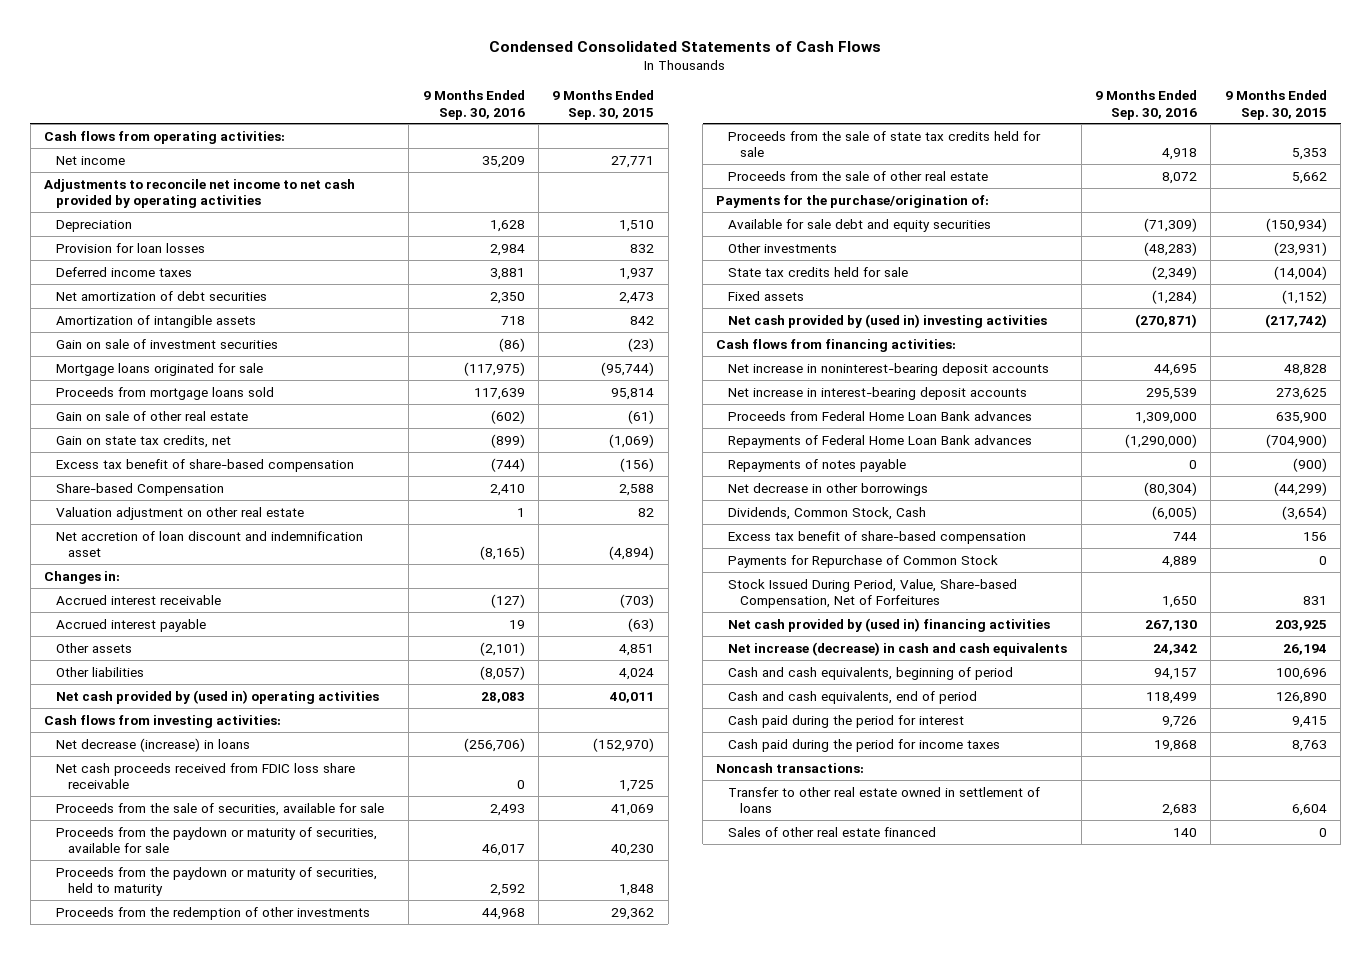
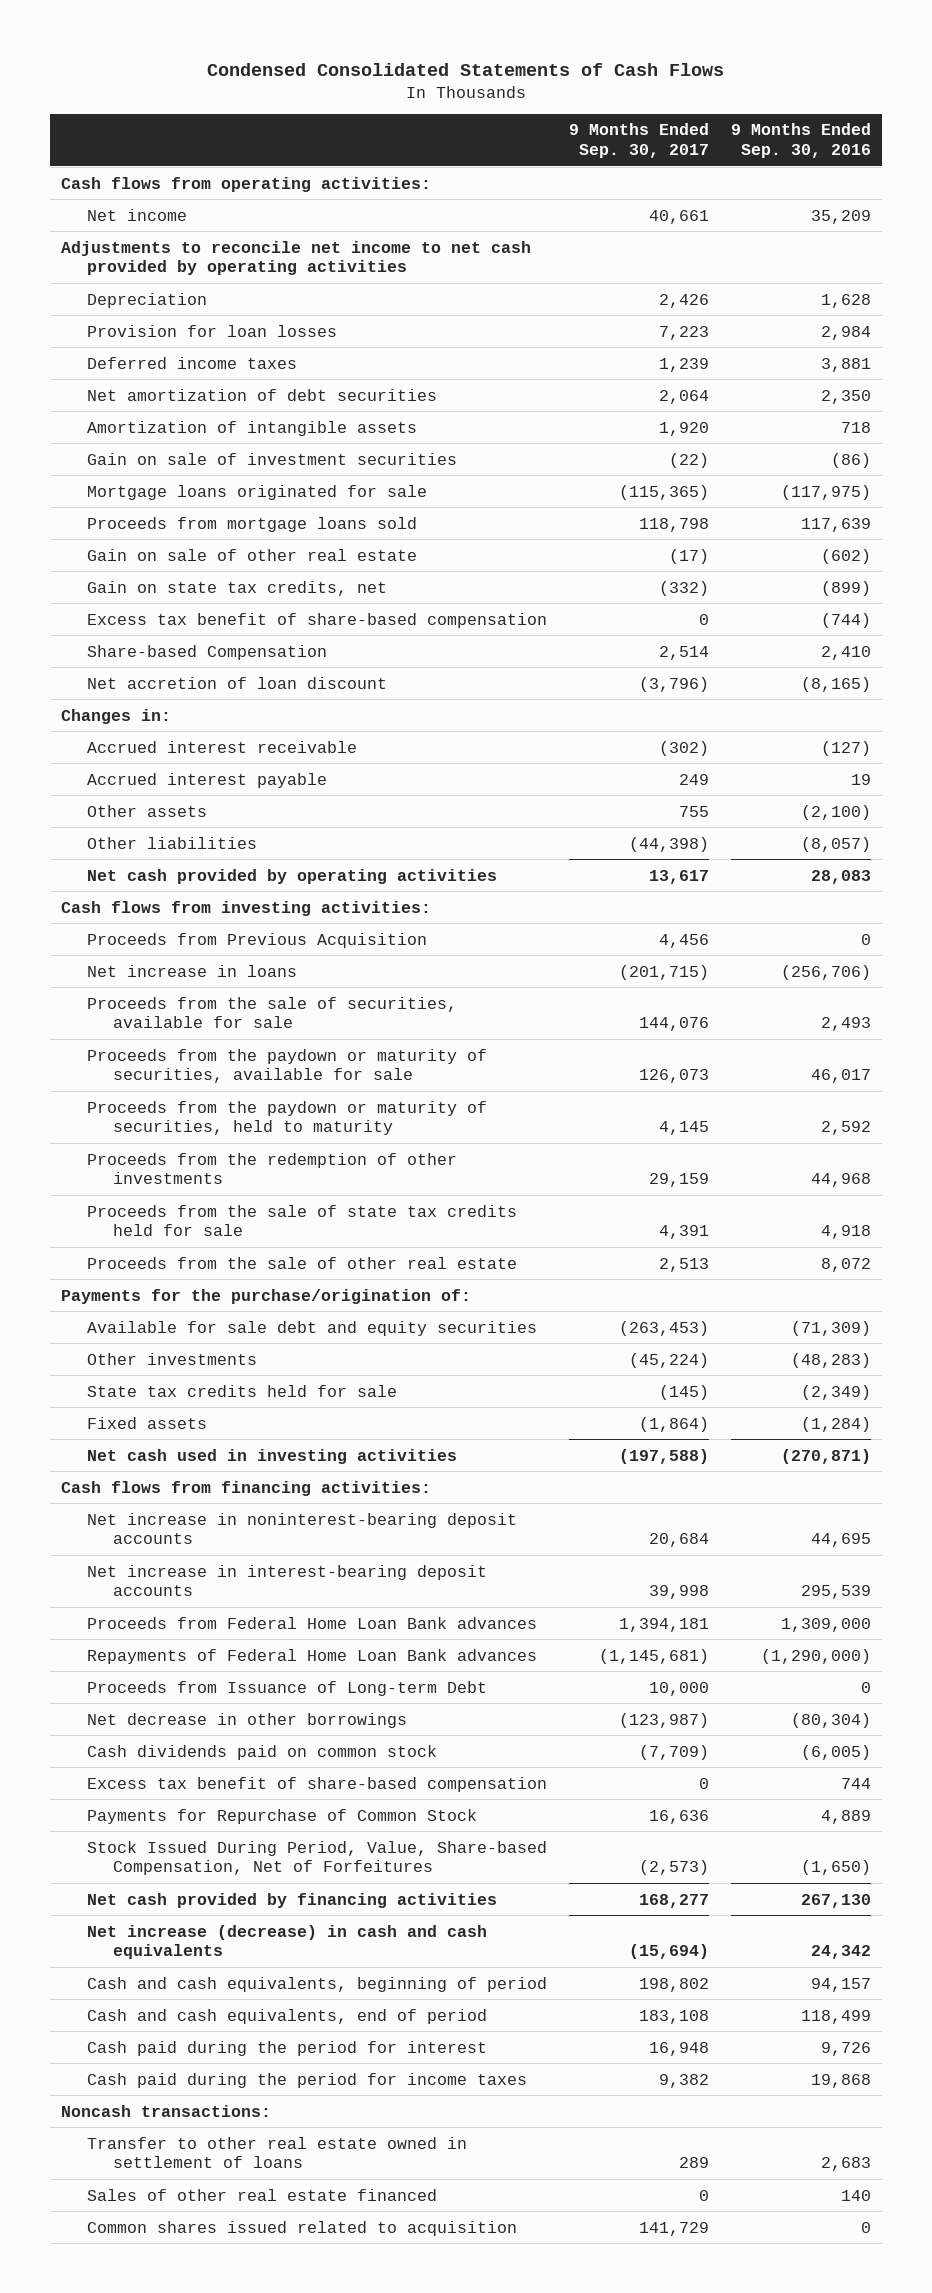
- | 9 Months Ended Sep. 30, 2016 | 9 Months Ended Sep. 30, 2015
+ | 9 Months Ended Sep. 30, 2017 | 9 Months Ended Sep. 30, 2016
- Valuation adjustment on other real estate | 1 | 82
- Net accretion of loan discount and indemnification asset | (8,165) | (4,894)
+ Net accretion of loan discount | (3,796) | (8,165)
- Other assets | (2,101) | 4,851
+ Other assets | 755 | (2,100)
- Net cash provided by (used in) operating activities | 28,083 | 40,011
+ Net cash provided by operating activities | 13,617 | 28,083
- Net decrease (increase) in loans | (256,706) | (152,970)
- Net cash proceeds received from FDIC loss share receivable | 0 | 1,725
+ Proceeds from Previous Acquisition | 4,456 | 0
+ Net increase in loans | (201,715) | (256,706)
- Net cash provided by (used in) investing activities | (270,871) | (217,742)
+ Net cash used in investing activities | (197,588) | (270,871)
- Repayments of notes payable | 0 | (900)
+ Proceeds from Issuance of Long-term Debt | 10,000 | 0
- Dividends, Common Stock, Cash | (6,005) | (3,654)
+ Cash dividends paid on common stock | (7,709) | (6,005)
- Stock Issued During Period, Value, Share-based Compensation, Net of Forfeitures | 1,650 | 831
- Net cash provided by (used in) financing activities | 267,130 | 203,925
+ Stock Issued During Period, Value, Share-based Compensation, Net of Forfeitures | (2,573) | (1,650)
+ Net cash provided by financing activities | 168,277 | 267,130
+ Common shares issued related to acquisition | 141,729 | 0

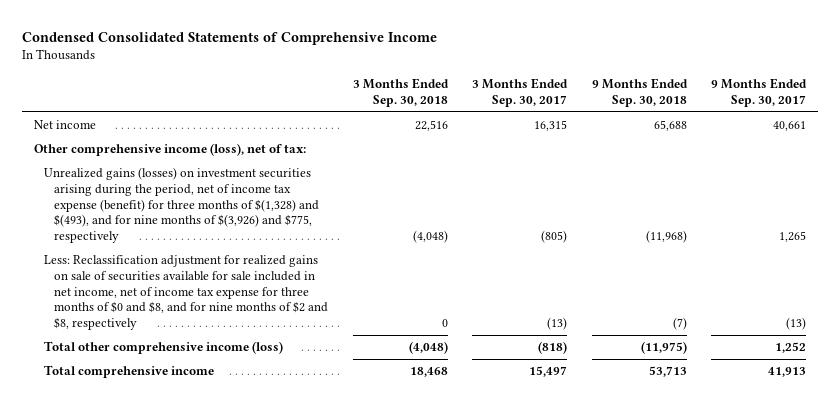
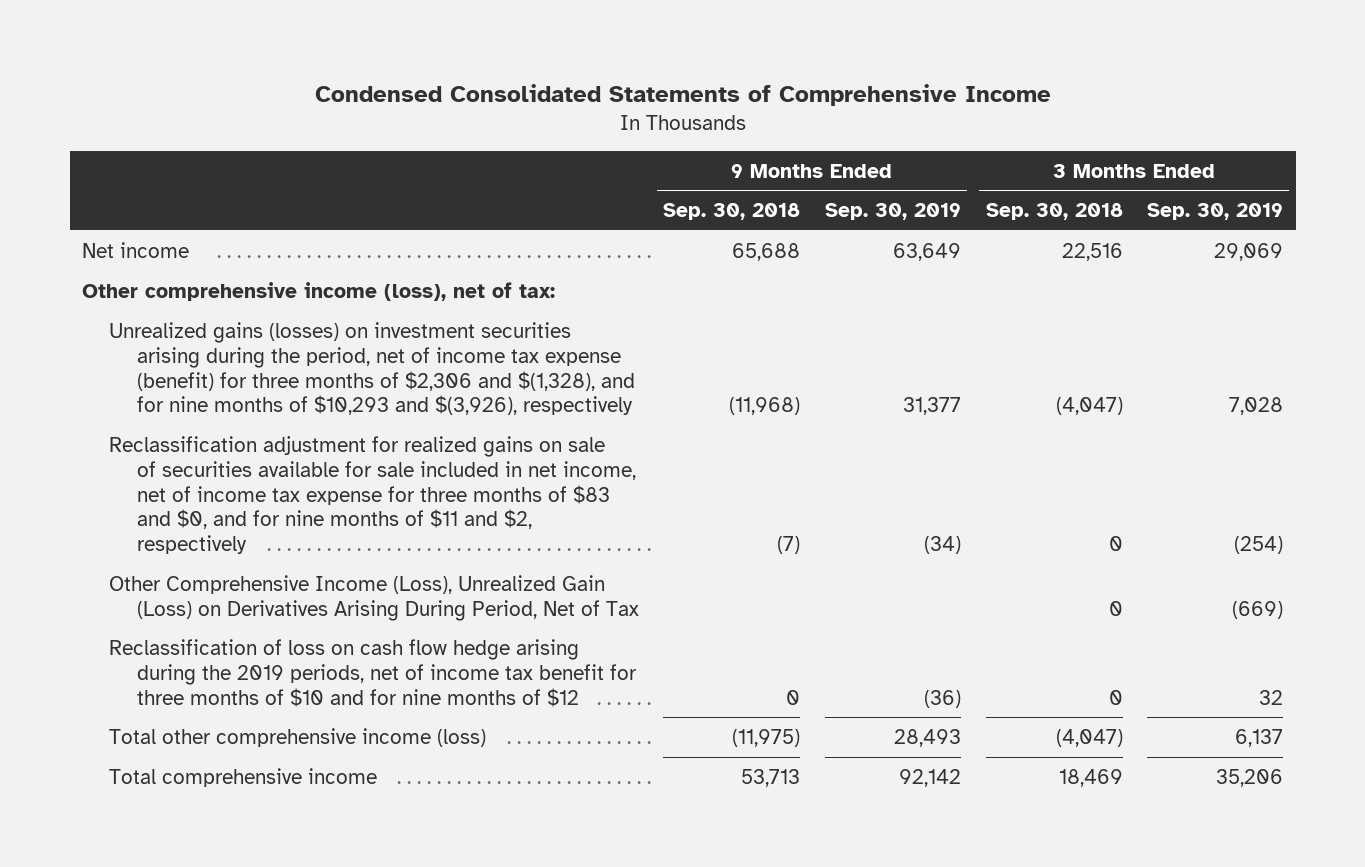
- | 3 Months Ended Sep. 30, 2018 | 3 Months Ended Sep. 30, 2017 | 9 Months Ended Sep. 30, 2018 | 9 Months Ended Sep. 30, 2017
+ | 9 Months Ended Sep. 30, 2018 | 9 Months Ended Sep. 30, 2019 | 3 Months Ended Sep. 30, 2018 | 3 Months Ended Sep. 30, 2019
- Unrealized gains (losses) on investment securities arising during the period, net of income tax expense (benefit) for three months of $(1,328) and $(493), and for nine months of $(3,926) and $775, respectively | (4,048) | (805) | (11,968) | 1,265
- Less: Reclassification adjustment for realized gains on sale of securities available for sale included in net income, net of income tax expense for three months of $0 and $8, and for nine months of $2 and $8, respectively | 0 | (13) | (7) | (13)
- Total other comprehensive income (loss) | (4,048) | (818) | (11,975) | 1,252
- Total comprehensive income | 18,468 | 15,497 | 53,713 | 41,913
+ Unrealized gains (losses) on investment securities arising during the period, net of income tax expense (benefit) for three months of $2,306 and $(1,328), and for nine months of $10,293 and $(3,926), respectively | (11,968) | 31,377 | (4,047) | 7,028
+ Reclassification adjustment for realized gains on sale of securities available for sale included in net income, net of income tax expense for three months of $83 and $0, and for nine months of $11 and $2, respectively | (7) | (34) | 0 | (254)
+ Other Comprehensive Income (Loss), Unrealized Gain (Loss) on Derivatives Arising During Period, Net of Tax | | | 0 | (669)
+ Reclassification of loss on cash flow hedge arising during the 2019 periods, net of income tax benefit for three months of $10 and for nine months of $12 | 0 | (36) | 0 | 32
+ Total other comprehensive income (loss) | (11,975) | 28,493 | (4,047) | 6,137
+ Total comprehensive income | 53,713 | 92,142 | 18,469 | 35,206

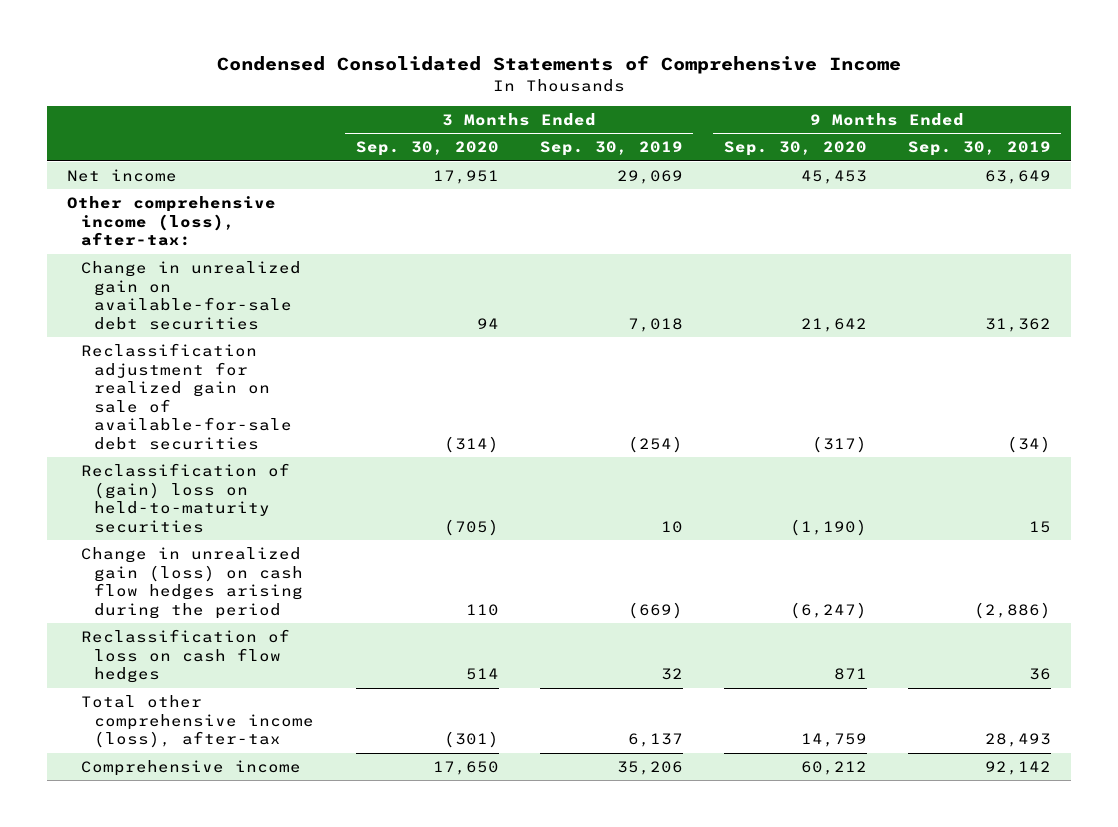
- | 9 Months Ended Sep. 30, 2018 | 9 Months Ended Sep. 30, 2019 | 3 Months Ended Sep. 30, 2018 | 3 Months Ended Sep. 30, 2019
+ | 3 Months Ended Sep. 30, 2020 | 3 Months Ended Sep. 30, 2019 | 9 Months Ended Sep. 30, 2020 | 9 Months Ended Sep. 30, 2019
- Other comprehensive income (loss), net of tax:
- Unrealized gains (losses) on investment securities arising during the period, net of income tax expense (benefit) for three months of $2,306 and $(1,328), and for nine months of $10,293 and $(3,926), respectively | (11,968) | 31,377 | (4,047) | 7,028
- Reclassification adjustment for realized gains on sale of securities available for sale included in net income, net of income tax expense for three months of $83 and $0, and for nine months of $11 and $2, respectively | (7) | (34) | 0 | (254)
- Other Comprehensive Income (Loss), Unrealized Gain (Loss) on Derivatives Arising During Period, Net of Tax | | | 0 | (669)
- Reclassification of loss on cash flow hedge arising during the 2019 periods, net of income tax benefit for three months of $10 and for nine months of $12 | 0 | (36) | 0 | 32
- Total other comprehensive income (loss) | (11,975) | 28,493 | (4,047) | 6,137
- Total comprehensive income | 53,713 | 92,142 | 18,469 | 35,206
+ Other comprehensive income (loss), after-tax:
+ Change in unrealized gain on available-for-sale debt securities | 94 | 7,018 | 21,642 | 31,362
+ Reclassification adjustment for realized gain on sale of available-for-sale debt securities | (314) | (254) | (317) | (34)
+ Reclassification of (gain) loss on held-to-maturity securities | (705) | 10 | (1,190) | 15
+ Change in unrealized gain (loss) on cash flow hedges arising during the period | 110 | (669) | (6,247) | (2,886)
+ Reclassification of loss on cash flow hedges | 514 | 32 | 871 | 36
+ Total other comprehensive income (loss), after-tax | (301) | 6,137 | 14,759 | 28,493
+ Comprehensive income | 17,650 | 35,206 | 60,212 | 92,142

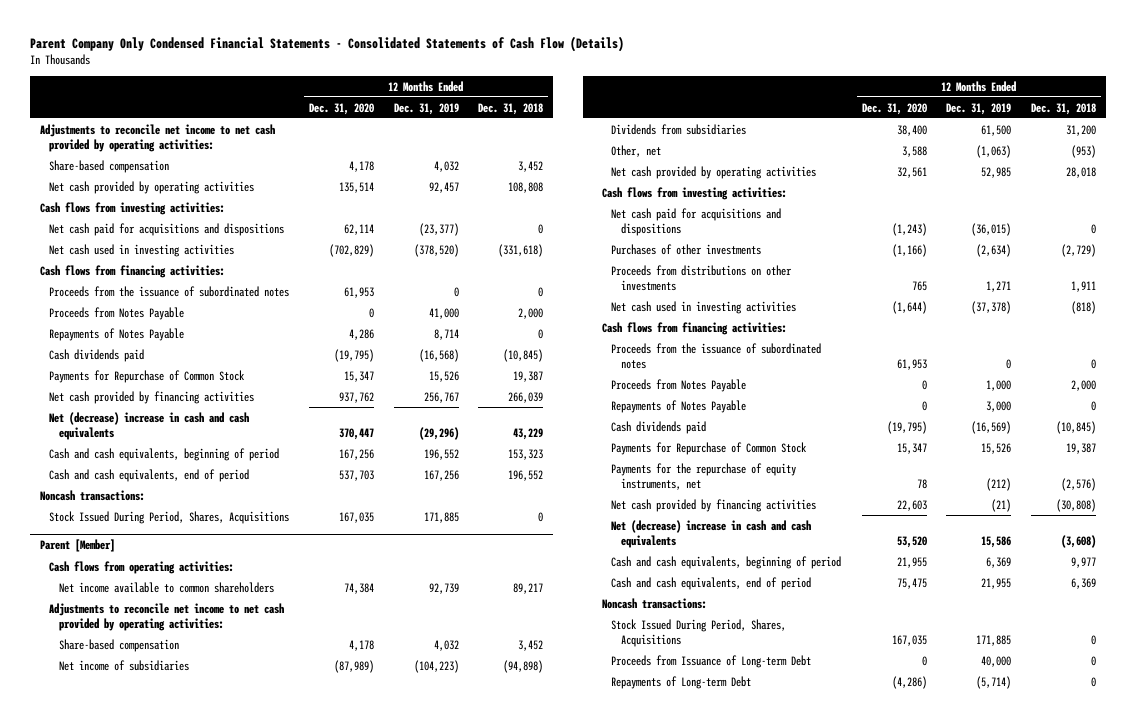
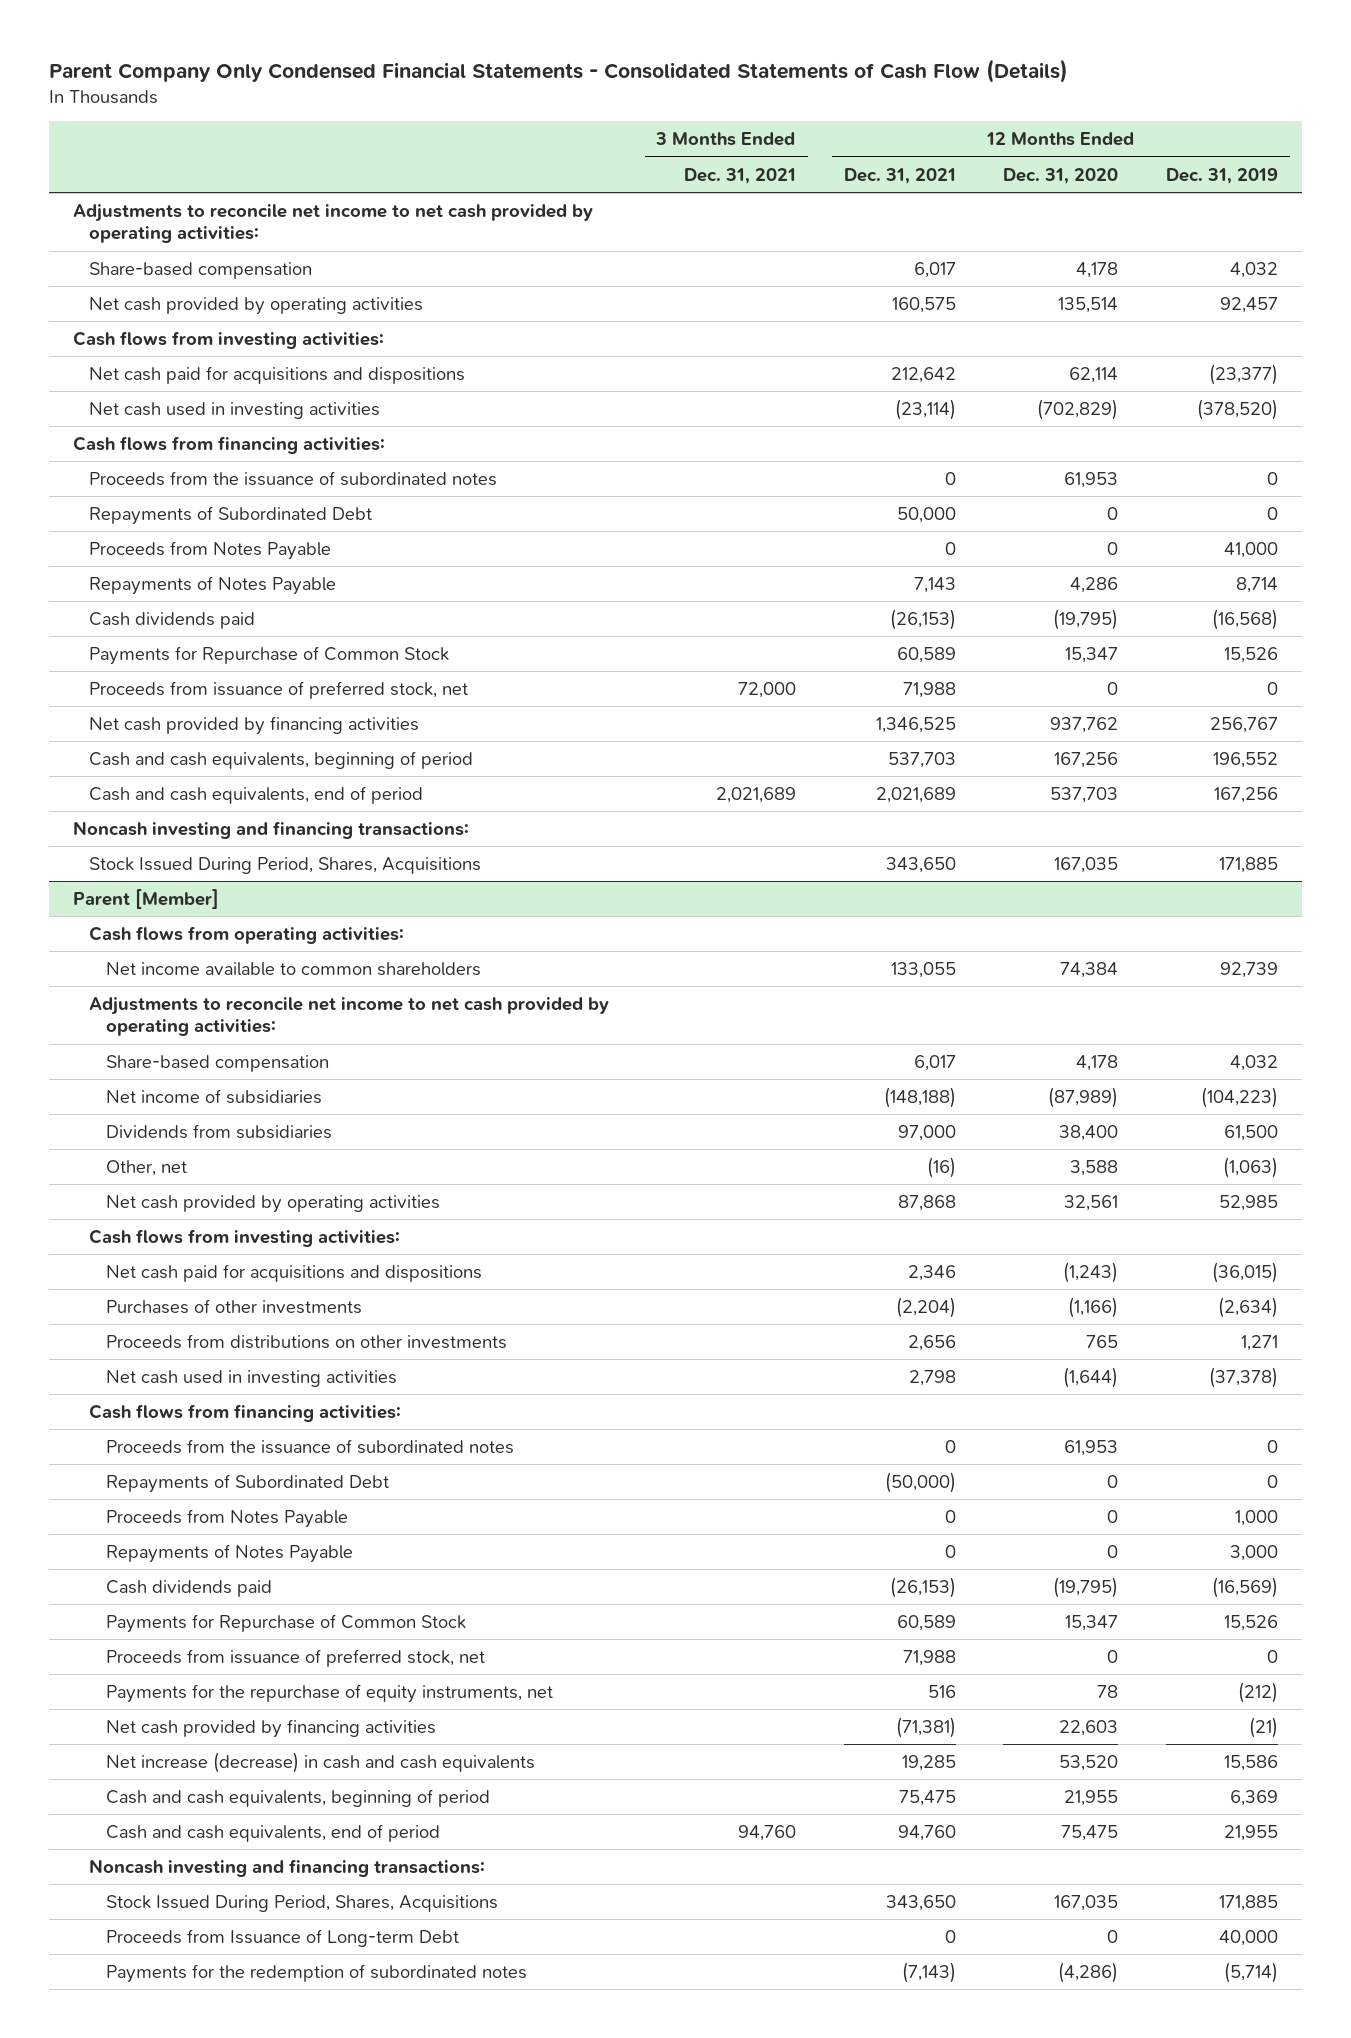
- | 12 Months Ended Dec. 31, 2020 | 12 Months Ended Dec. 31, 2019 | 12 Months Ended Dec. 31, 2018
+ | 3 Months Ended Dec. 31, 2021 | 12 Months Ended Dec. 31, 2021 | 12 Months Ended Dec. 31, 2020 | 12 Months Ended Dec. 31, 2019
+ Repayments of Subordinated Debt | | 50,000 | 0 | 0
+ Proceeds from issuance of preferred stock, net | 72,000 | 71,988 | 0 | 0
- Net (decrease) increase in cash and cash equivalents | 370,447 | (29,296) | 43,229
- Noncash transactions:
+ Noncash investing and financing transactions:
@ Parent [Member]
+ Repayments of Subordinated Debt | | (50,000) | 0 | 0
+ Proceeds from issuance of preferred stock, net | | 71,988 | 0 | 0
- Net (decrease) increase in cash and cash equivalents | 53,520 | 15,586 | (3,608)
+ Net increase (decrease) in cash and cash equivalents | | 19,285 | 53,520 | 15,586
- Noncash transactions:
+ Noncash investing and financing transactions:
- Repayments of Long-term Debt | (4,286) | (5,714) | 0
+ Payments for the redemption of subordinated notes | | (7,143) | (4,286) | (5,714)

